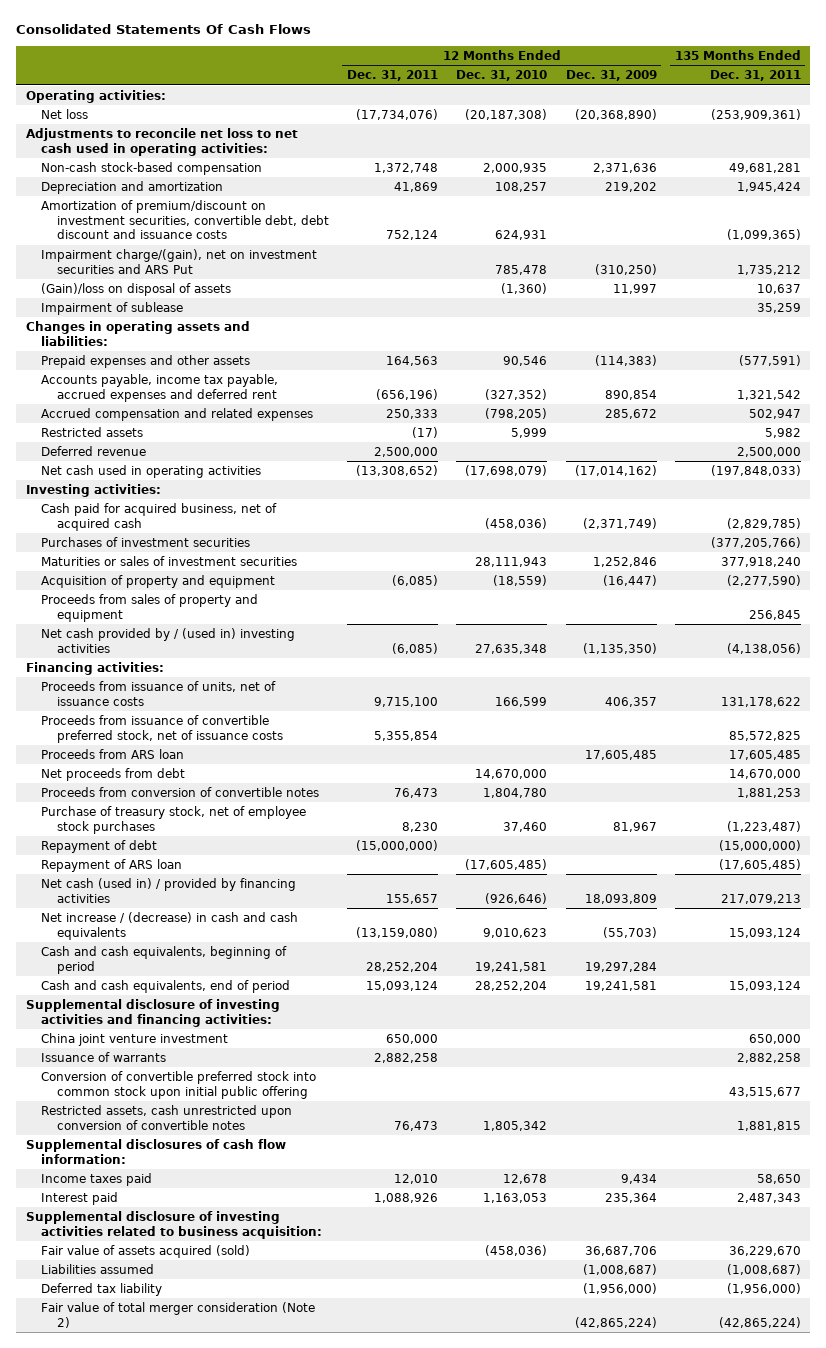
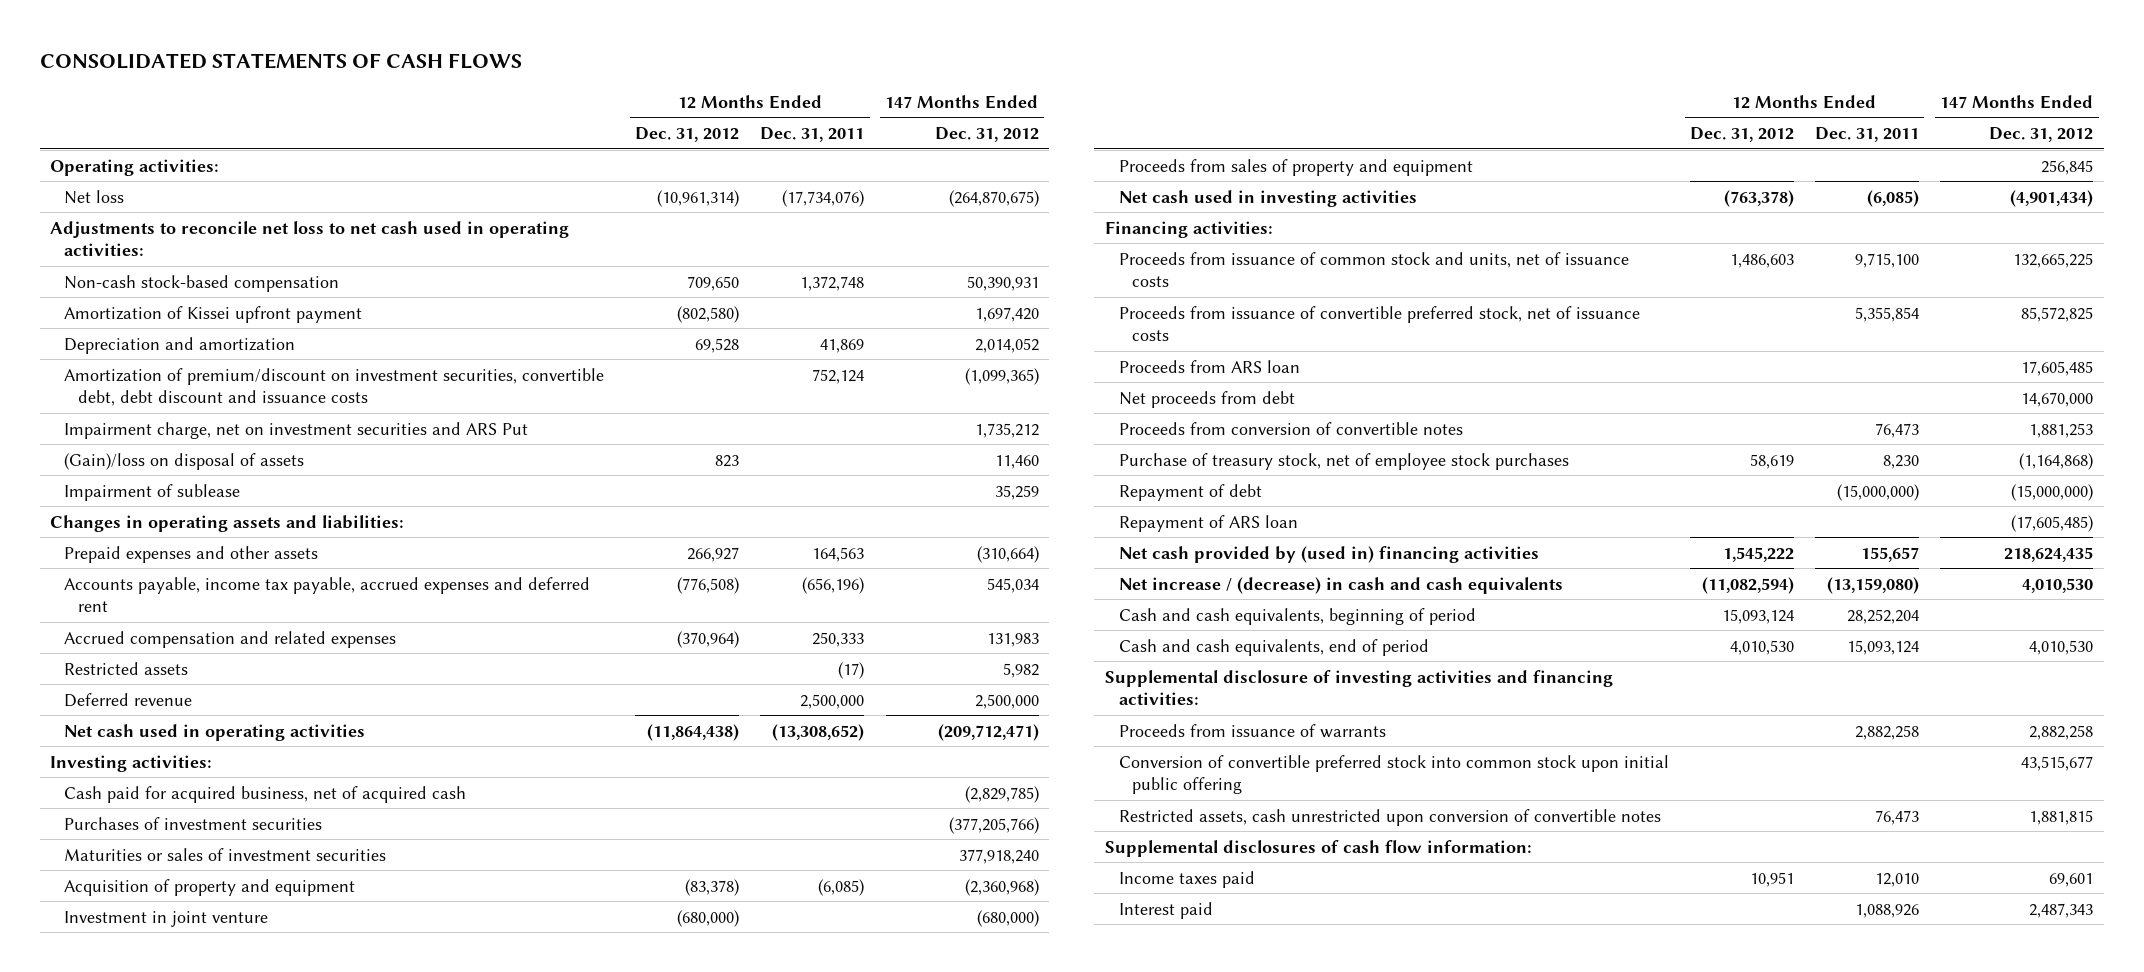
- Consolidated Statements Of Cash Flows
+ CONSOLIDATED STATEMENTS OF CASH FLOWS
- | 12 Months Ended Dec. 31, 2011 | 12 Months Ended Dec. 31, 2010 | 12 Months Ended Dec. 31, 2009 | 135 Months Ended Dec. 31, 2011
+ | 12 Months Ended Dec. 31, 2012 | 12 Months Ended Dec. 31, 2011 | 147 Months Ended Dec. 31, 2012
+ Amortization of Kissei upfront payment | (802,580) | | 1,697,420
- Impairment charge/(gain), net on investment securities and ARS Put | | 785,478 | (310,250) | 1,735,212
+ Impairment charge, net on investment securities and ARS Put | | | 1,735,212
+ Investment in joint venture | (680,000) | | (680,000)
- Net cash provided by / (used in) investing activities | (6,085) | 27,635,348 | (1,135,350) | (4,138,056)
+ Net cash used in investing activities | (763,378) | (6,085) | (4,901,434)
- Proceeds from issuance of units, net of issuance costs | 9,715,100 | 166,599 | 406,357 | 131,178,622
+ Proceeds from issuance of common stock and units, net of issuance costs | 1,486,603 | 9,715,100 | 132,665,225
- Net cash (used in) / provided by financing activities | 155,657 | (926,646) | 18,093,809 | 217,079,213
+ Net cash provided by (used in) financing activities | 1,545,222 | 155,657 | 218,624,435
- China joint venture investment | 650,000 | | | 650,000
- Issuance of warrants | 2,882,258 | | | 2,882,258
+ Proceeds from issuance of warrants | | 2,882,258 | 2,882,258
- Supplemental disclosure of investing activities related to business acquisition:
- Fair value of assets acquired (sold) | | (458,036) | 36,687,706 | 36,229,670
- Liabilities assumed | | | (1,008,687) | (1,008,687)
- Deferred tax liability | | | (1,956,000) | (1,956,000)
- Fair value of total merger consideration (Note 2) | | | (42,865,224) | (42,865,224)

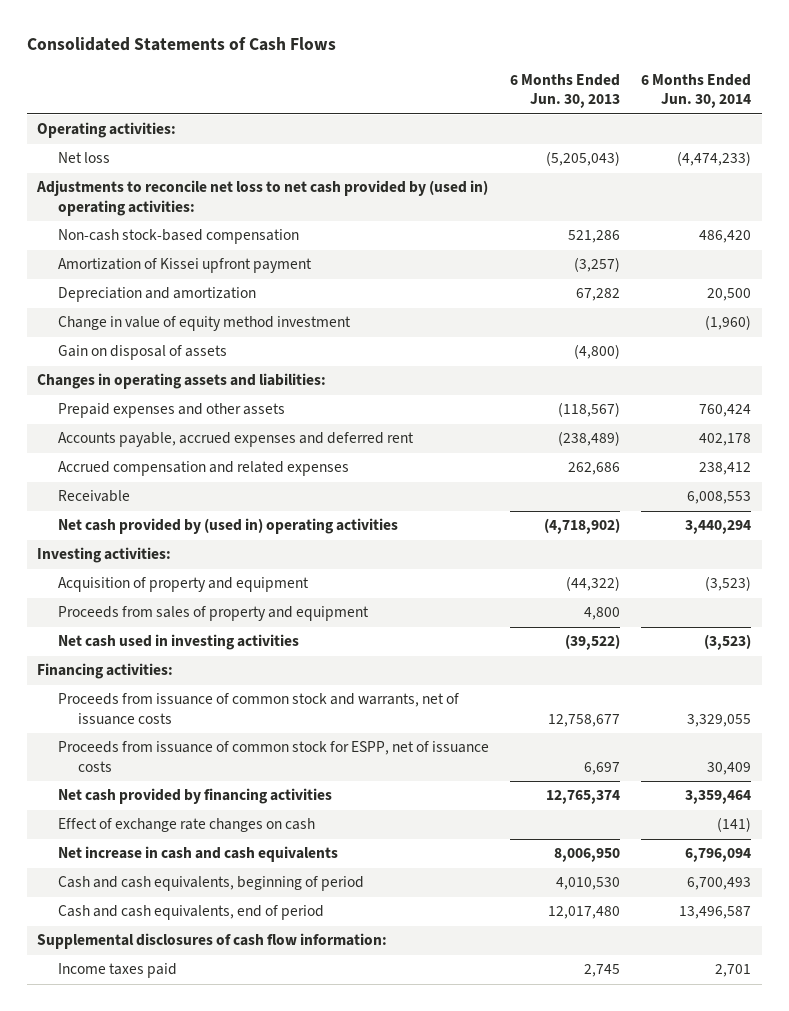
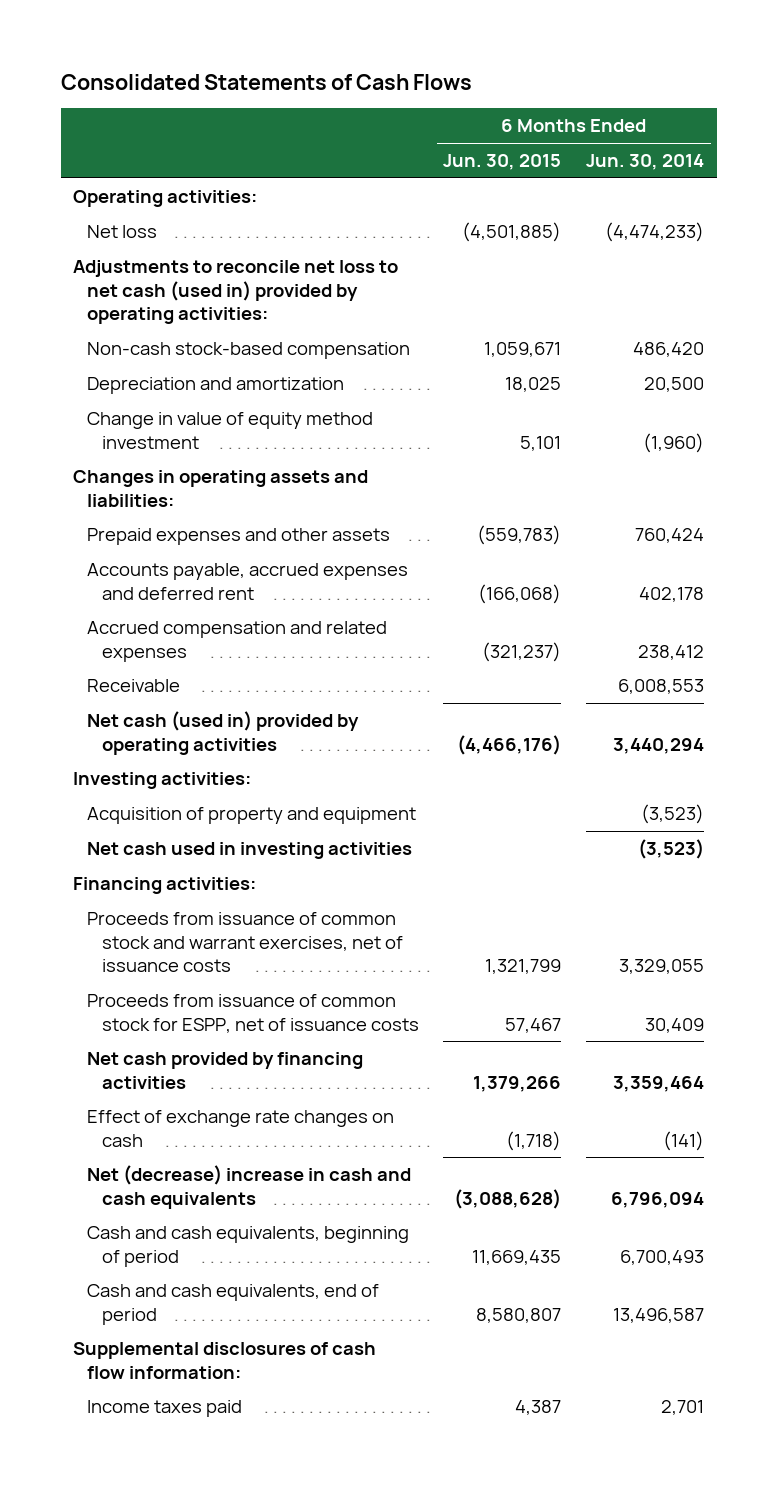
- | 6 Months Ended Jun. 30, 2013 | 6 Months Ended Jun. 30, 2014
+ | 6 Months Ended Jun. 30, 2015 | 6 Months Ended Jun. 30, 2014
- Adjustments to reconcile net loss to net cash provided by (used in) operating activities:
+ Adjustments to reconcile net loss to net cash (used in) provided by operating activities:
- Amortization of Kissei upfront payment | (3,257) |
- Gain on disposal of assets | (4,800) |
- Net cash provided by (used in) operating activities | (4,718,902) | 3,440,294
+ Net cash (used in) provided by operating activities | (4,466,176) | 3,440,294
- Proceeds from sales of property and equipment | 4,800 |
- Proceeds from issuance of common stock and warrants, net of issuance costs | 12,758,677 | 3,329,055
+ Proceeds from issuance of common stock and warrant exercises, net of issuance costs | 1,321,799 | 3,329,055
- Net increase in cash and cash equivalents | 8,006,950 | 6,796,094
+ Net (decrease) increase in cash and cash equivalents | (3,088,628) | 6,796,094

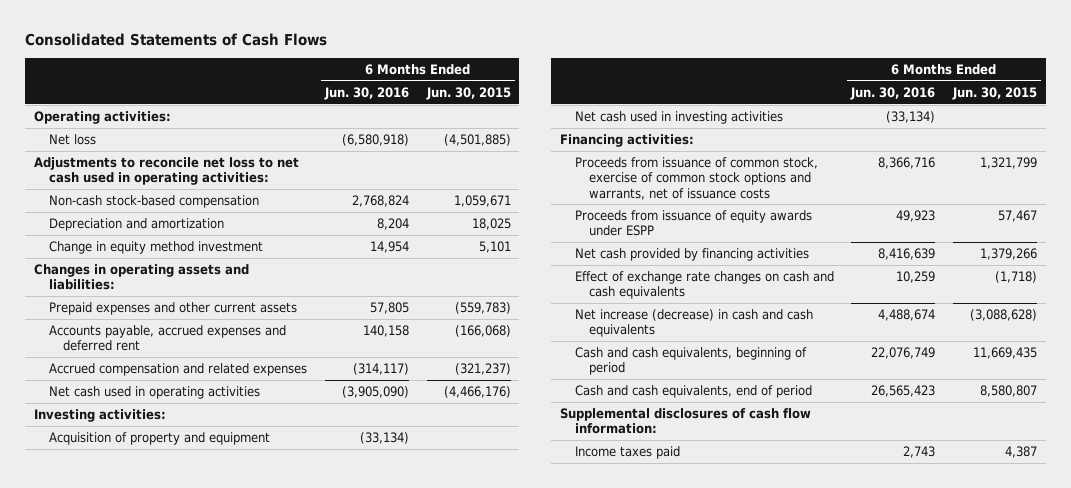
- | 6 Months Ended Jun. 30, 2015 | 6 Months Ended Jun. 30, 2014
+ | 6 Months Ended Jun. 30, 2016 | 6 Months Ended Jun. 30, 2015
- Adjustments to reconcile net loss to net cash (used in) provided by operating activities:
+ Adjustments to reconcile net loss to net cash used in operating activities:
- Change in value of equity method investment | 5,101 | (1,960)
+ Change in equity method investment | 14,954 | 5,101
- Prepaid expenses and other assets | (559,783) | 760,424
+ Prepaid expenses and other current assets | 57,805 | (559,783)
- Receivable | | 6,008,553
- Net cash (used in) provided by operating activities | (4,466,176) | 3,440,294
+ Net cash used in operating activities | (3,905,090) | (4,466,176)
- Proceeds from issuance of common stock and warrant exercises, net of issuance costs | 1,321,799 | 3,329,055
- Proceeds from issuance of common stock for ESPP, net of issuance costs | 57,467 | 30,409
+ Proceeds from issuance of common stock, exercise of common stock options and warrants, net of issuance costs | 8,366,716 | 1,321,799
+ Proceeds from issuance of equity awards under ESPP | 49,923 | 57,467
- Effect of exchange rate changes on cash | (1,718) | (141)
- Net (decrease) increase in cash and cash equivalents | (3,088,628) | 6,796,094
+ Effect of exchange rate changes on cash and cash equivalents | 10,259 | (1,718)
+ Net increase (decrease) in cash and cash equivalents | 4,488,674 | (3,088,628)

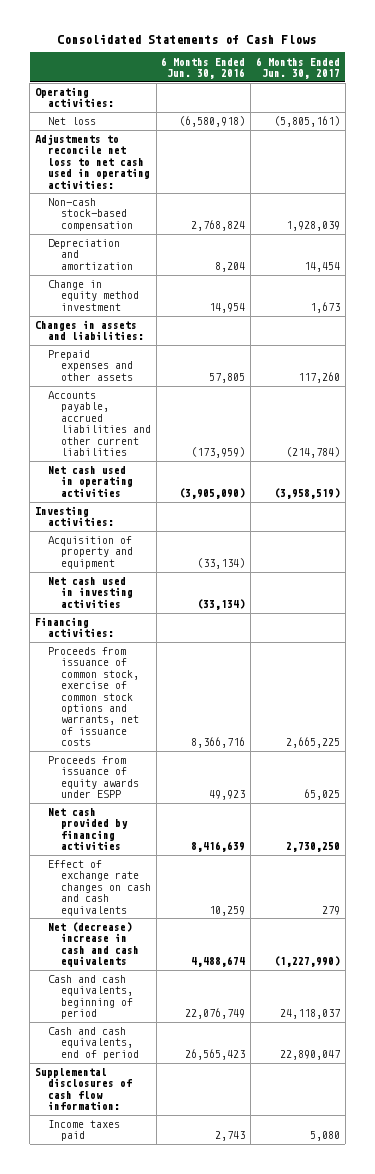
- | 6 Months Ended Jun. 30, 2016 | 6 Months Ended Jun. 30, 2015
+ | 6 Months Ended Jun. 30, 2016 | 6 Months Ended Jun. 30, 2017
- Changes in operating assets and liabilities:
- Prepaid expenses and other current assets | 57,805 | (559,783)
- Accounts payable, accrued expenses and deferred rent | 140,158 | (166,068)
- Accrued compensation and related expenses | (314,117) | (321,237)
+ Changes in assets and liabilities:
+ Prepaid expenses and other assets | 57,805 | 117,260
+ Accounts payable, accrued liabilities and other current liabilities | (173,959) | (214,784)
- Net increase (decrease) in cash and cash equivalents | 4,488,674 | (3,088,628)
+ Net (decrease) increase in cash and cash equivalents | 4,488,674 | (1,227,990)

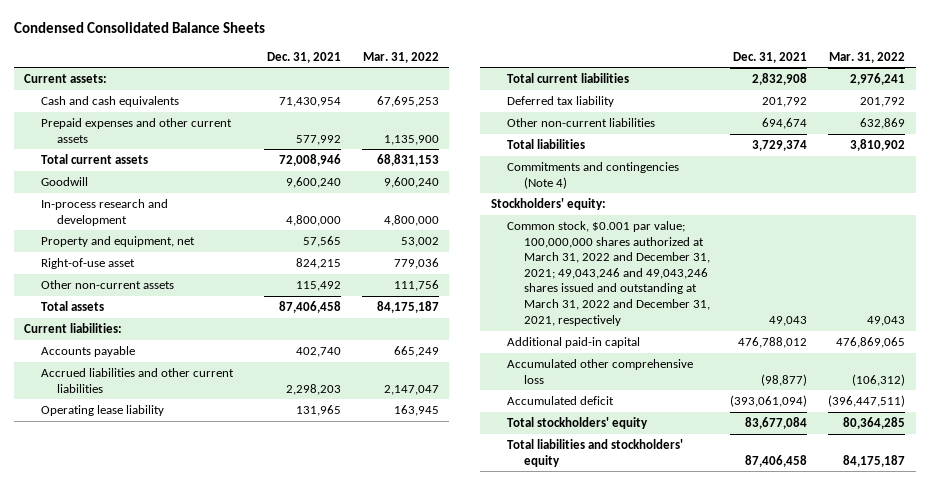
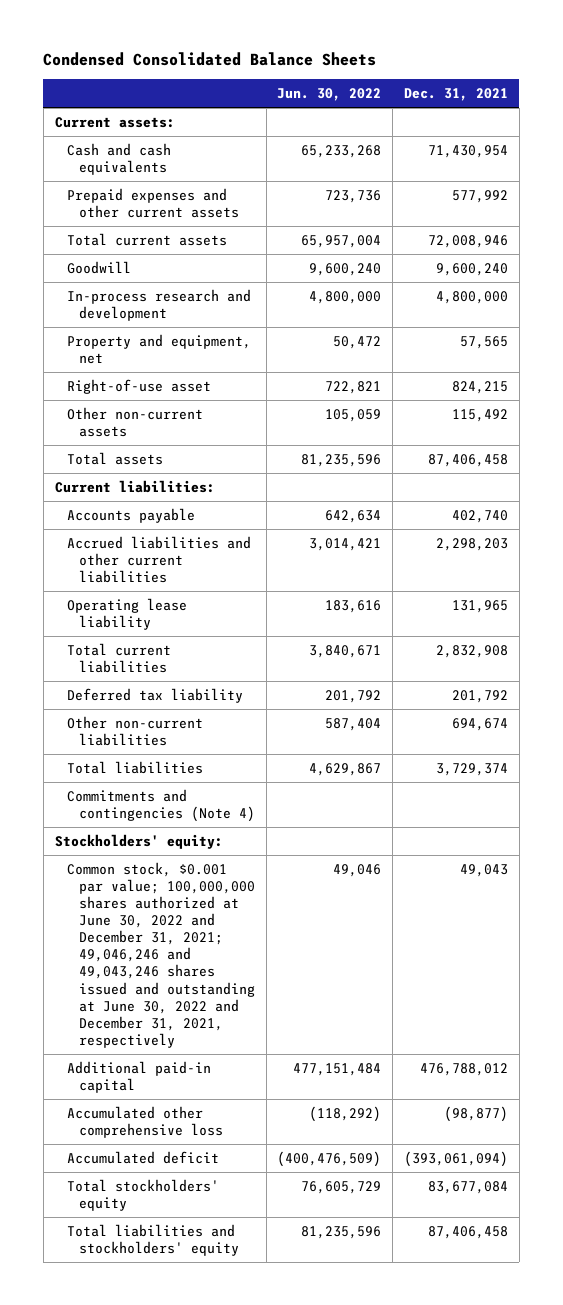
- | Dec. 31, 2021 | Mar. 31, 2022
+ | Jun. 30, 2022 | Dec. 31, 2021
- Common stock, $0.001 par value; 100,000,000 shares authorized at March 31, 2022 and December 31, 2021; 49,043,246 and 49,043,246 shares issued and outstanding at March 31, 2022 and December 31, 2021, respectively | 49,043 | 49,043
+ Common stock, $0.001 par value; 100,000,000 shares authorized at June 30, 2022 and December 31, 2021; 49,046,246 and 49,043,246 shares issued and outstanding at June 30, 2022 and December 31, 2021, respectively | 49,046 | 49,043

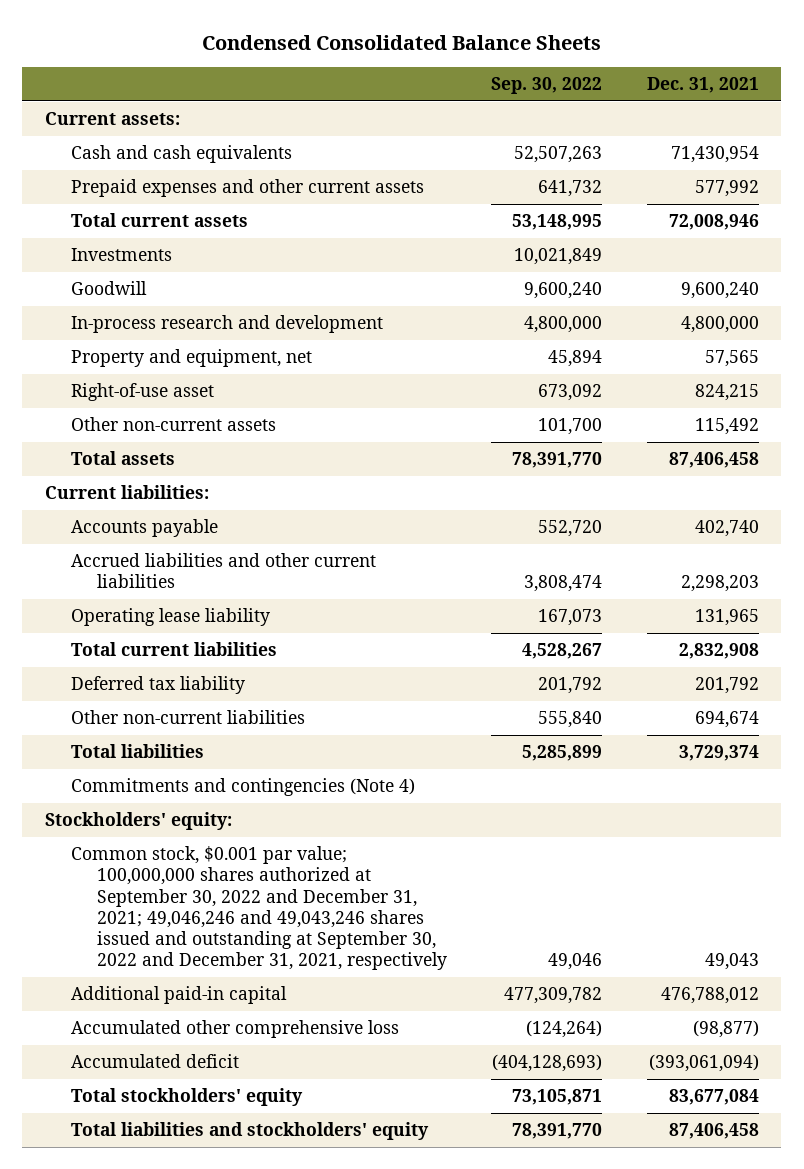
- | Jun. 30, 2022 | Dec. 31, 2021
+ | Sep. 30, 2022 | Dec. 31, 2021
+ Investments | 10,021,849 |
- Common stock, $0.001 par value; 100,000,000 shares authorized at June 30, 2022 and December 31, 2021; 49,046,246 and 49,043,246 shares issued and outstanding at June 30, 2022 and December 31, 2021, respectively | 49,046 | 49,043
+ Common stock, $0.001 par value; 100,000,000 shares authorized at September 30, 2022 and December 31, 2021; 49,046,246 and 49,043,246 shares issued and outstanding at September 30, 2022 and December 31, 2021, respectively | 49,046 | 49,043

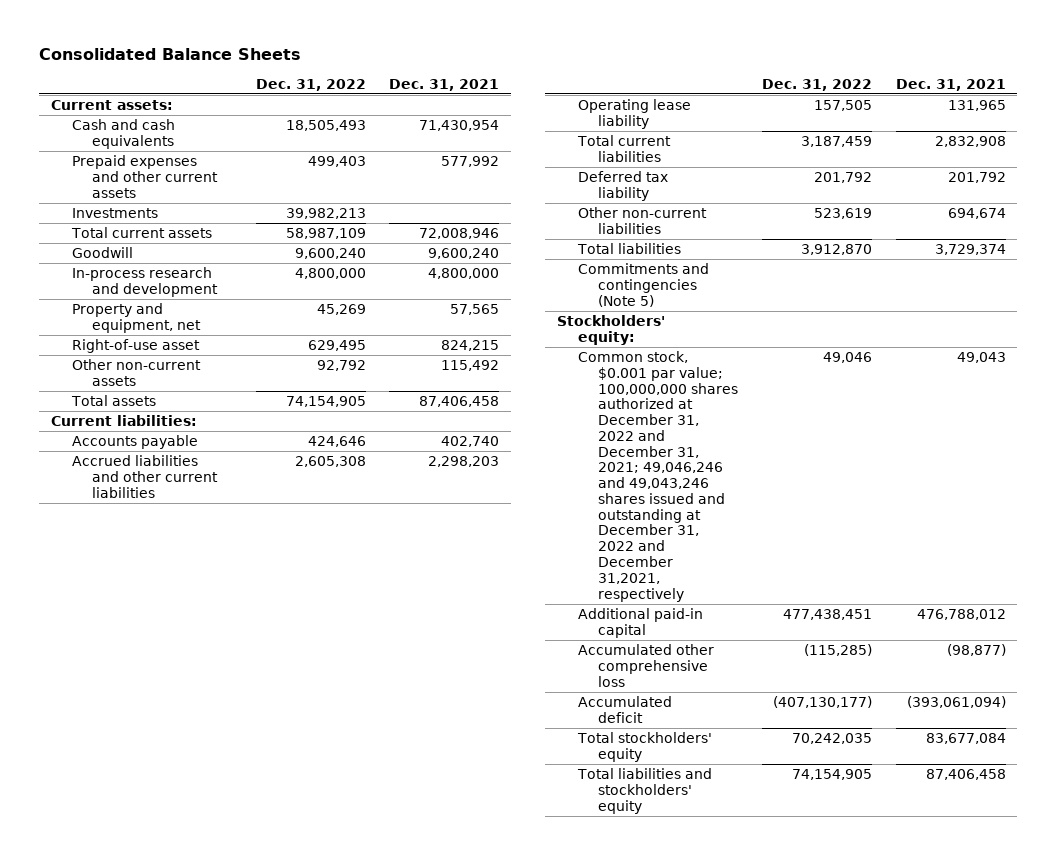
- Condensed Consolidated Balance Sheets
+ Consolidated Balance Sheets
- | Sep. 30, 2022 | Dec. 31, 2021
+ | Dec. 31, 2022 | Dec. 31, 2021
moved down: Total current assets | 58,987,109 | 72,008,946
- Commitments and contingencies (Note 4)
+ Commitments and contingencies (Note 5)
- Common stock, $0.001 par value; 100,000,000 shares authorized at September 30, 2022 and December 31, 2021; 49,046,246 and 49,043,246 shares issued and outstanding at September 30, 2022 and December 31, 2021, respectively | 49,046 | 49,043
+ Common stock, $0.001 par value; 100,000,000 shares authorized at December 31, 2022 and December 31, 2021; 49,046,246 and 49,043,246 shares issued and outstanding at December 31, 2022 and December 31,2021, respectively | 49,046 | 49,043

